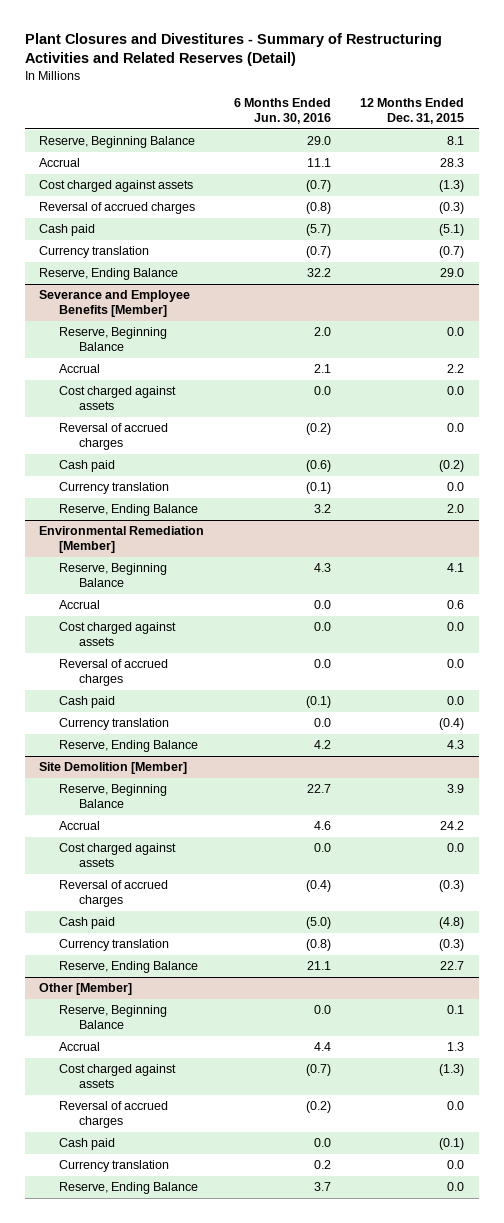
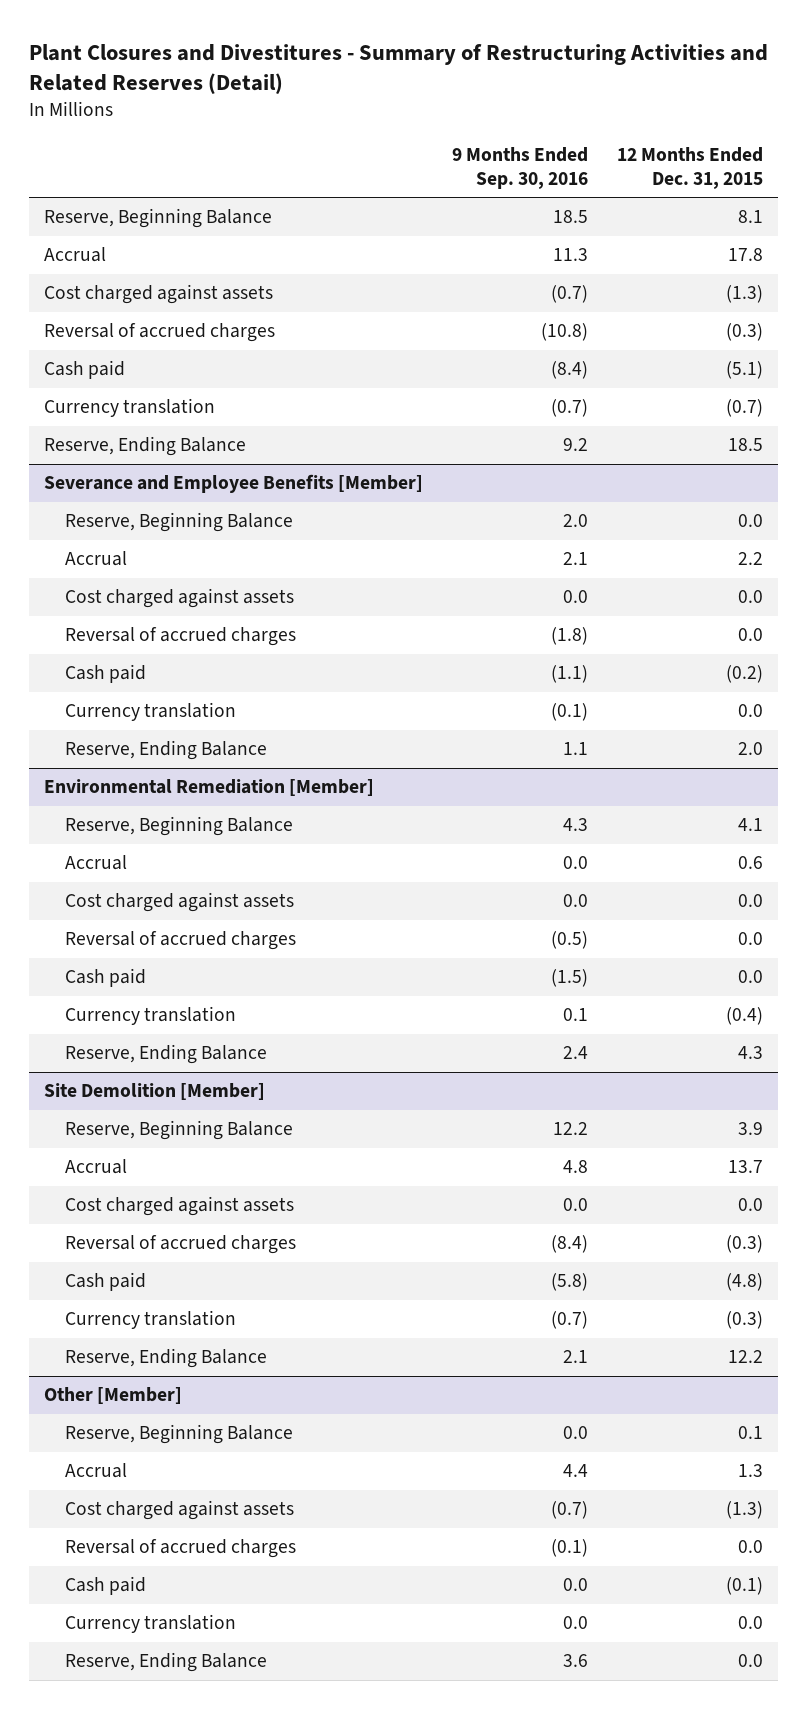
- | 6 Months Ended Jun. 30, 2016 | 12 Months Ended Dec. 31, 2015
+ | 9 Months Ended Sep. 30, 2016 | 12 Months Ended Dec. 31, 2015
- Accrual | 11.1 | 28.3
+ Accrual | 11.3 | 17.8
- Reserve, Ending Balance | 32.2 | 29.0
+ Reserve, Ending Balance | 9.2 | 18.5
@ Site Demolition [Member]
- Accrual | 4.6 | 24.2
+ Accrual | 4.8 | 13.7
- Reserve, Ending Balance | 21.1 | 22.7
+ Reserve, Ending Balance | 2.1 | 12.2

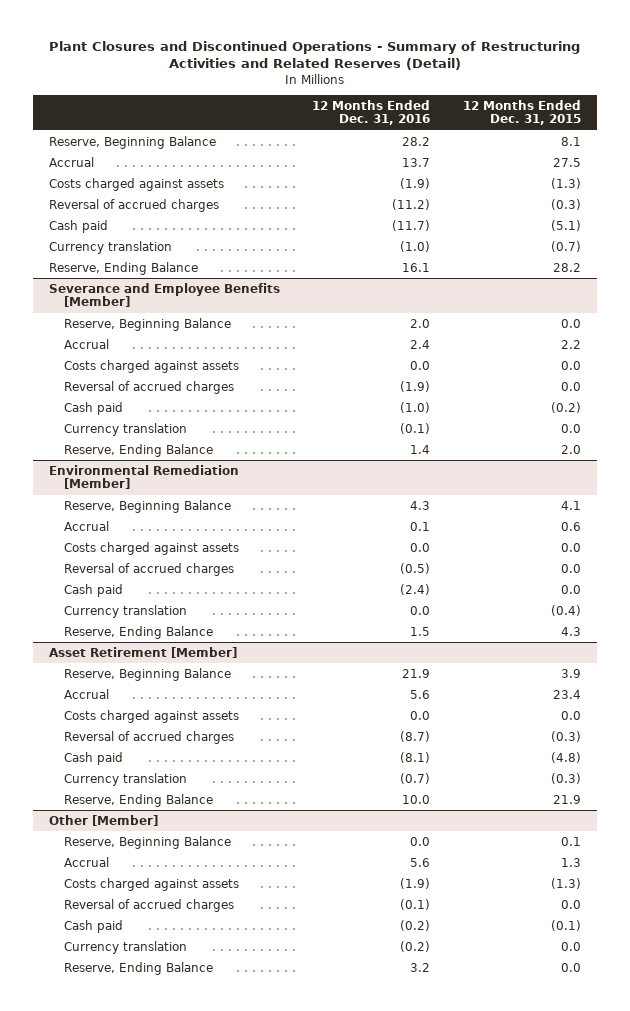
- Plant Closures and Divestitures - Summary of Restructuring Activities and Related Reserves (Detail)
+ Plant Closures and Discontinued Operations - Summary of Restructuring Activities and Related Reserves (Detail)
- | 9 Months Ended Sep. 30, 2016 | 12 Months Ended Dec. 31, 2015
+ | 12 Months Ended Dec. 31, 2016 | 12 Months Ended Dec. 31, 2015
- Accrual | 11.3 | 17.8
- Cost charged against assets | (0.7) | (1.3)
+ Accrual | 13.7 | 27.5
+ Costs charged against assets | (1.9) | (1.3)
- Reserve, Ending Balance | 9.2 | 18.5
+ Reserve, Ending Balance | 16.1 | 28.2
@ Severance and Employee Benefits [Member]
- Cost charged against assets | 0.0 | 0.0
+ Costs charged against assets | 0.0 | 0.0
@ Environmental Remediation [Member]
- Cost charged against assets | 0.0 | 0.0
+ Costs charged against assets | 0.0 | 0.0
- Site Demolition [Member]
+ Asset Retirement [Member]
- Accrual | 4.8 | 13.7
- Cost charged against assets | 0.0 | 0.0
+ Accrual | 5.6 | 23.4
+ Costs charged against assets | 0.0 | 0.0
- Reserve, Ending Balance | 2.1 | 12.2
+ Reserve, Ending Balance | 10.0 | 21.9
@ Other [Member]
- Cost charged against assets | (0.7) | (1.3)
+ Costs charged against assets | (1.9) | (1.3)

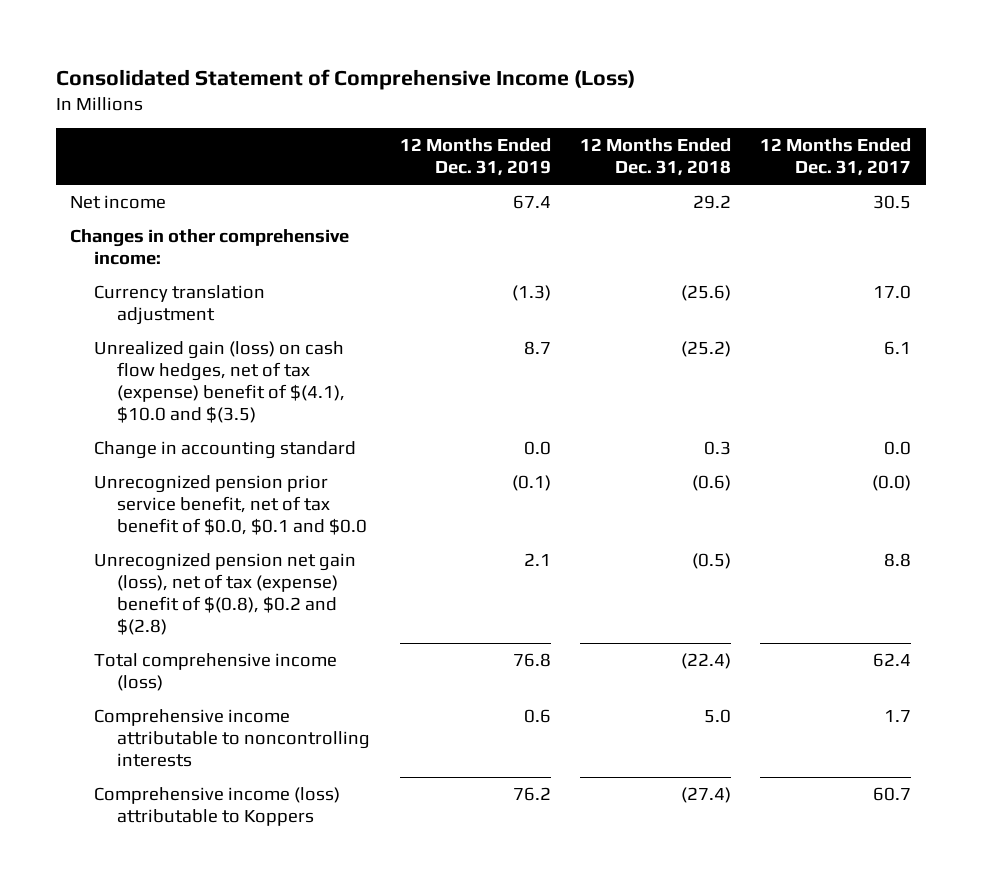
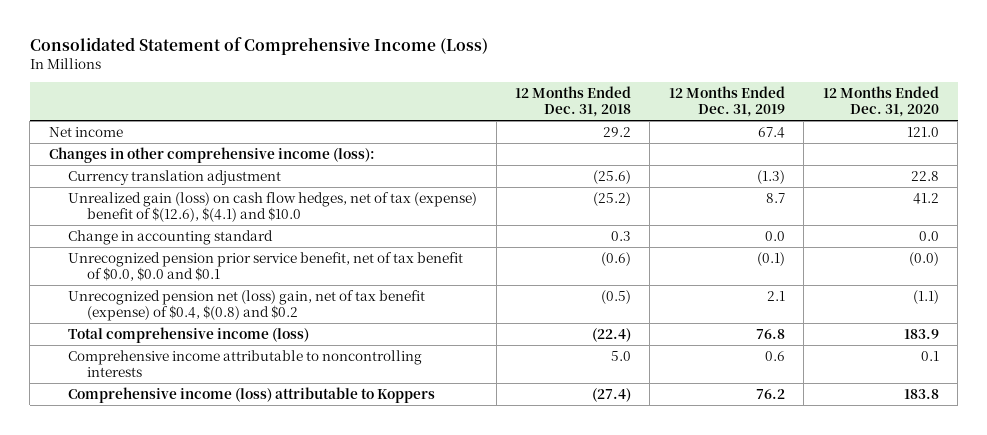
- | 12 Months Ended Dec. 31, 2019 | 12 Months Ended Dec. 31, 2018 | 12 Months Ended Dec. 31, 2017
+ | 12 Months Ended Dec. 31, 2018 | 12 Months Ended Dec. 31, 2019 | 12 Months Ended Dec. 31, 2020
- Changes in other comprehensive income:
+ Changes in other comprehensive income (loss):
- Unrealized gain (loss) on cash flow hedges, net of tax (expense) benefit of $(4.1), $10.0 and $(3.5) | 8.7 | (25.2) | 6.1
+ Unrealized gain (loss) on cash flow hedges, net of tax (expense) benefit of $(12.6), $(4.1) and $10.0 | (25.2) | 8.7 | 41.2
- Unrecognized pension prior service benefit, net of tax benefit of $0.0, $0.1 and $0.0 | (0.1) | (0.6) | (0.0)
- Unrecognized pension net gain (loss), net of tax (expense) benefit of $(0.8), $0.2 and $(2.8) | 2.1 | (0.5) | 8.8
+ Unrecognized pension prior service benefit, net of tax benefit of $0.0, $0.0 and $0.1 | (0.6) | (0.1) | (0.0)
+ Unrecognized pension net (loss) gain, net of tax benefit (expense) of $0.4, $(0.8) and $0.2 | (0.5) | 2.1 | (1.1)

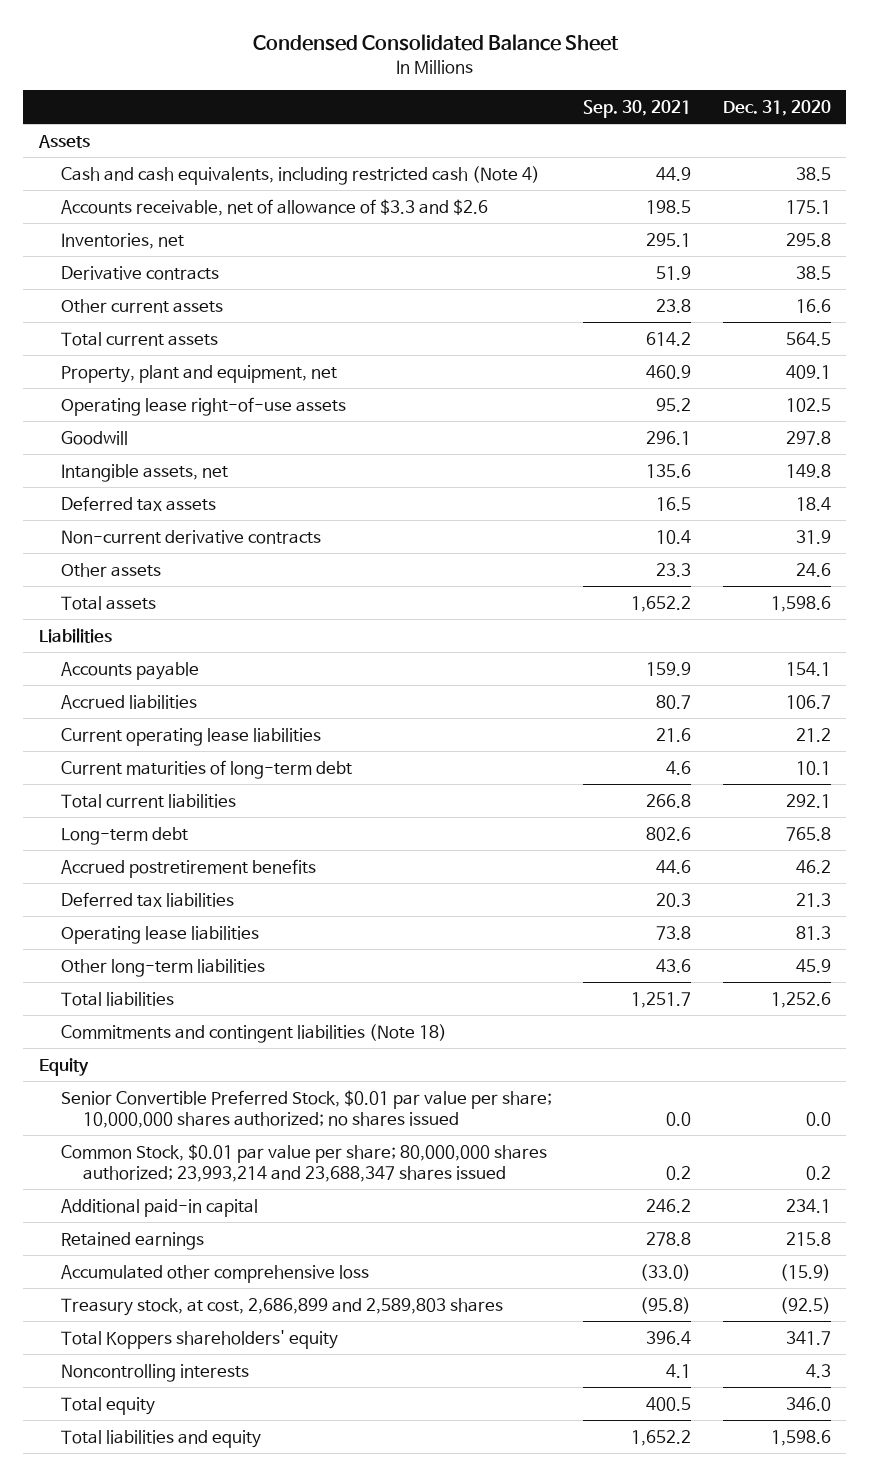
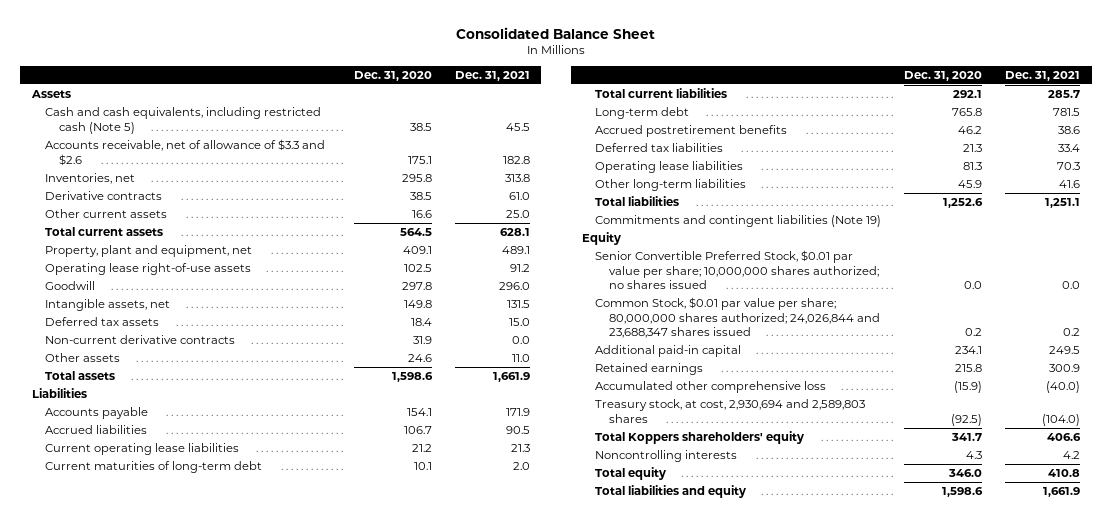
- Condensed Consolidated Balance Sheet
+ Consolidated Balance Sheet
- | Sep. 30, 2021 | Dec. 31, 2020
+ | Dec. 31, 2020 | Dec. 31, 2021
- Cash and cash equivalents, including restricted cash (Note 4) | 44.9 | 38.5
+ Cash and cash equivalents, including restricted cash (Note 5) | 38.5 | 45.5
- Commitments and contingent liabilities (Note 18)
+ Commitments and contingent liabilities (Note 19)
- Common Stock, $0.01 par value per share; 80,000,000 shares authorized; 23,993,214 and 23,688,347 shares issued | 0.2 | 0.2
+ Common Stock, $0.01 par value per share; 80,000,000 shares authorized; 24,026,844 and 23,688,347 shares issued | 0.2 | 0.2
- Treasury stock, at cost, 2,686,899 and 2,589,803 shares | (95.8) | (92.5)
+ Treasury stock, at cost, 2,930,694 and 2,589,803 shares | (92.5) | (104.0)

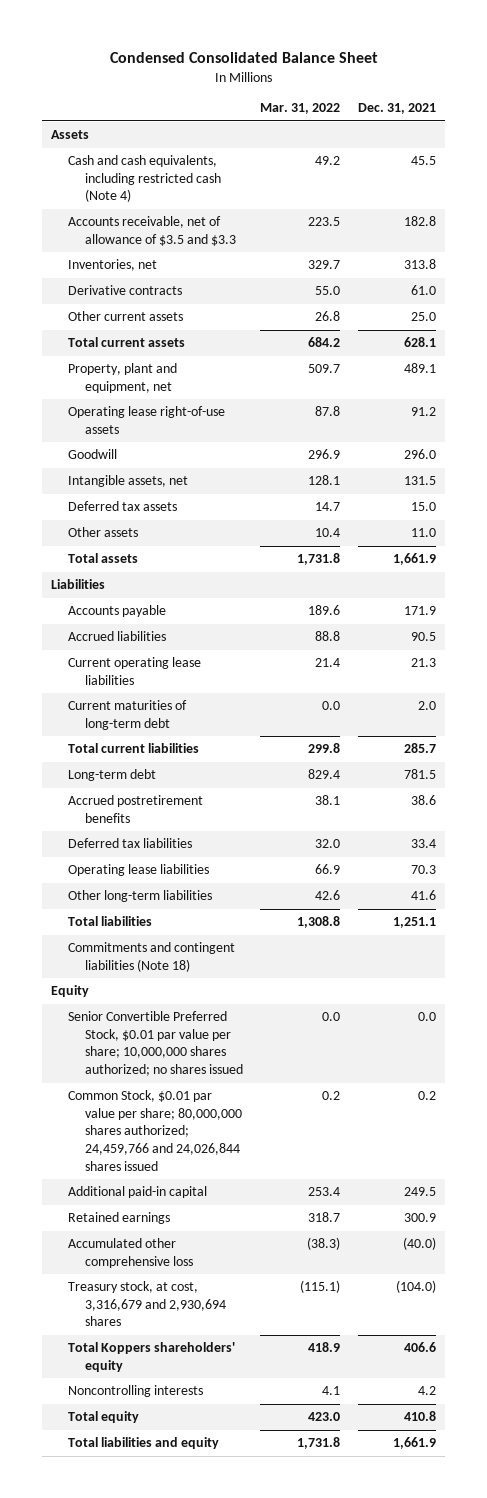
- Consolidated Balance Sheet
+ Condensed Consolidated Balance Sheet
- | Dec. 31, 2020 | Dec. 31, 2021
+ | Mar. 31, 2022 | Dec. 31, 2021
- Cash and cash equivalents, including restricted cash (Note 5) | 38.5 | 45.5
- Accounts receivable, net of allowance of $3.3 and $2.6 | 175.1 | 182.8
+ Cash and cash equivalents, including restricted cash (Note 4) | 49.2 | 45.5
+ Accounts receivable, net of allowance of $3.5 and $3.3 | 223.5 | 182.8
- Non-current derivative contracts | 31.9 | 0.0
- Commitments and contingent liabilities (Note 19)
+ Commitments and contingent liabilities (Note 18)
- Common Stock, $0.01 par value per share; 80,000,000 shares authorized; 24,026,844 and 23,688,347 shares issued | 0.2 | 0.2
+ Common Stock, $0.01 par value per share; 80,000,000 shares authorized; 24,459,766 and 24,026,844 shares issued | 0.2 | 0.2
- Treasury stock, at cost, 2,930,694 and 2,589,803 shares | (92.5) | (104.0)
+ Treasury stock, at cost, 3,316,679 and 2,930,694 shares | (115.1) | (104.0)

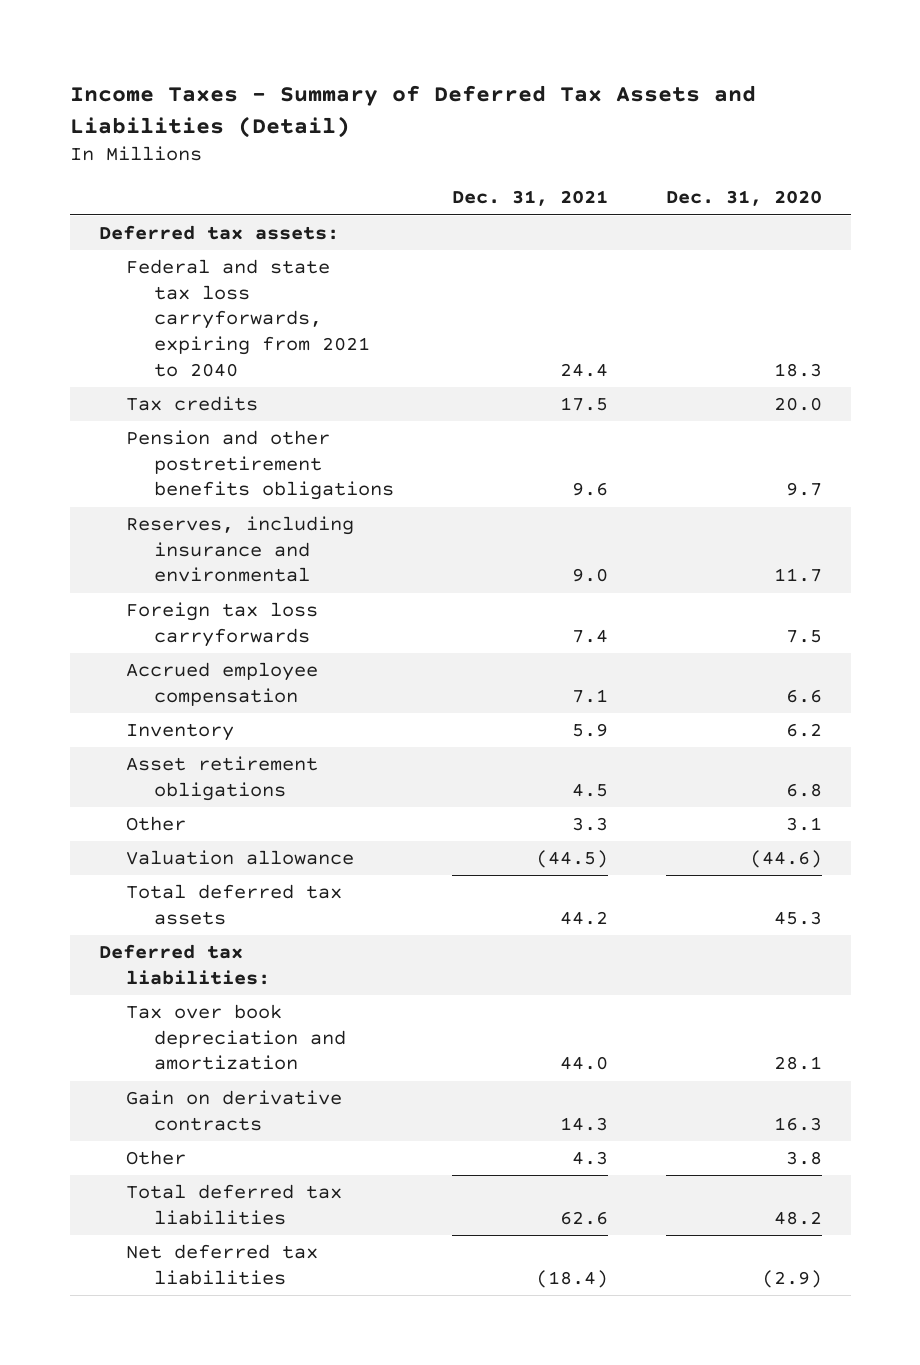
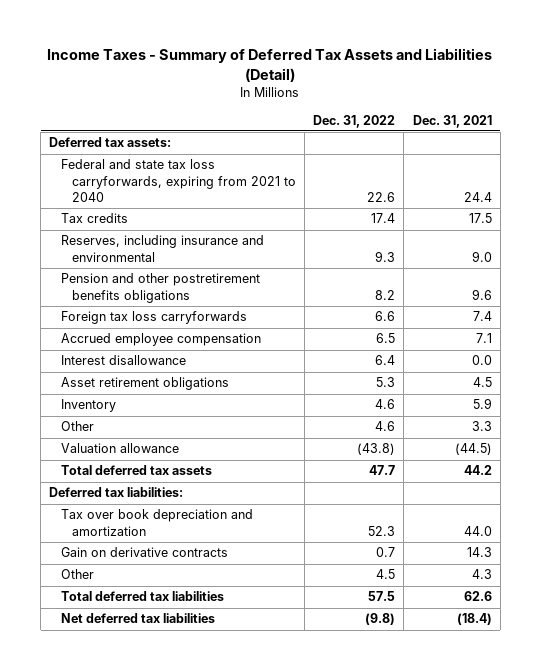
- | Dec. 31, 2021 | Dec. 31, 2020
+ | Dec. 31, 2022 | Dec. 31, 2021
moved down: Pension and other postretirement benefits obligations | 8.2 | 9.6
+ Interest disallowance | 6.4 | 0.0
moved down: Inventory | 4.6 | 5.9

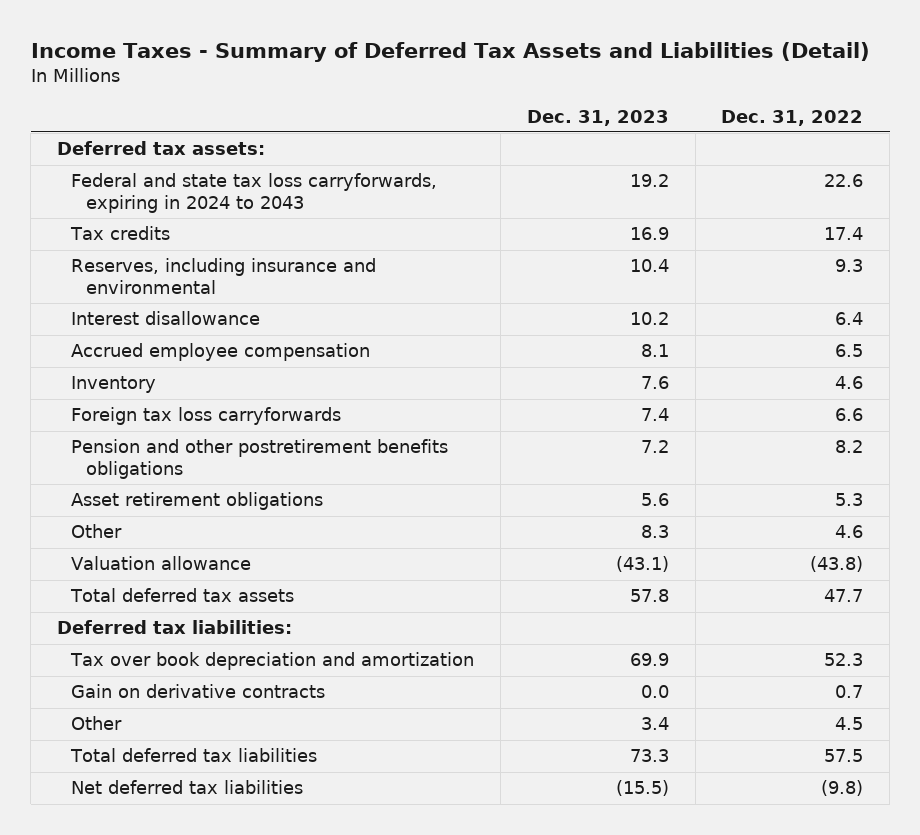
- | Dec. 31, 2022 | Dec. 31, 2021
+ | Dec. 31, 2023 | Dec. 31, 2022
- Federal and state tax loss carryforwards, expiring from 2021 to 2040 | 22.6 | 24.4
+ Federal and state tax loss carryforwards, expiring in 2024 to 2043 | 19.2 | 22.6
moved down: Accrued employee compensation | 8.1 | 6.5
moved down: Foreign tax loss carryforwards | 7.4 | 6.6
moved down: Pension and other postretirement benefits obligations | 7.2 | 8.2
moved down: Asset retirement obligations | 5.6 | 5.3

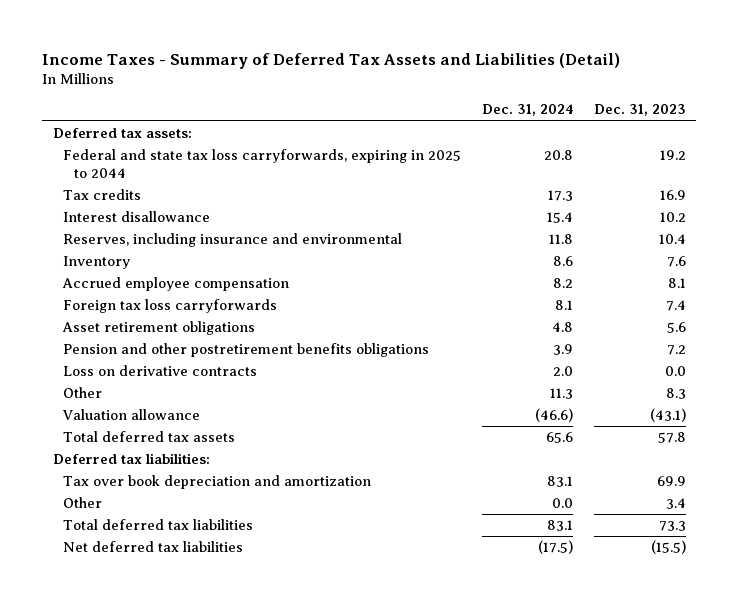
- | Dec. 31, 2023 | Dec. 31, 2022
+ | Dec. 31, 2024 | Dec. 31, 2023
- Federal and state tax loss carryforwards, expiring in 2024 to 2043 | 19.2 | 22.6
+ Federal and state tax loss carryforwards, expiring in 2025 to 2044 | 20.8 | 19.2
moved down: Reserves, including insurance and environmental | 11.8 | 10.4
moved down: Accrued employee compensation | 8.2 | 8.1
moved down: Pension and other postretirement benefits obligations | 3.9 | 7.2
+ Loss on derivative contracts | 2.0 | 0.0
- Gain on derivative contracts | 0.0 | 0.7

